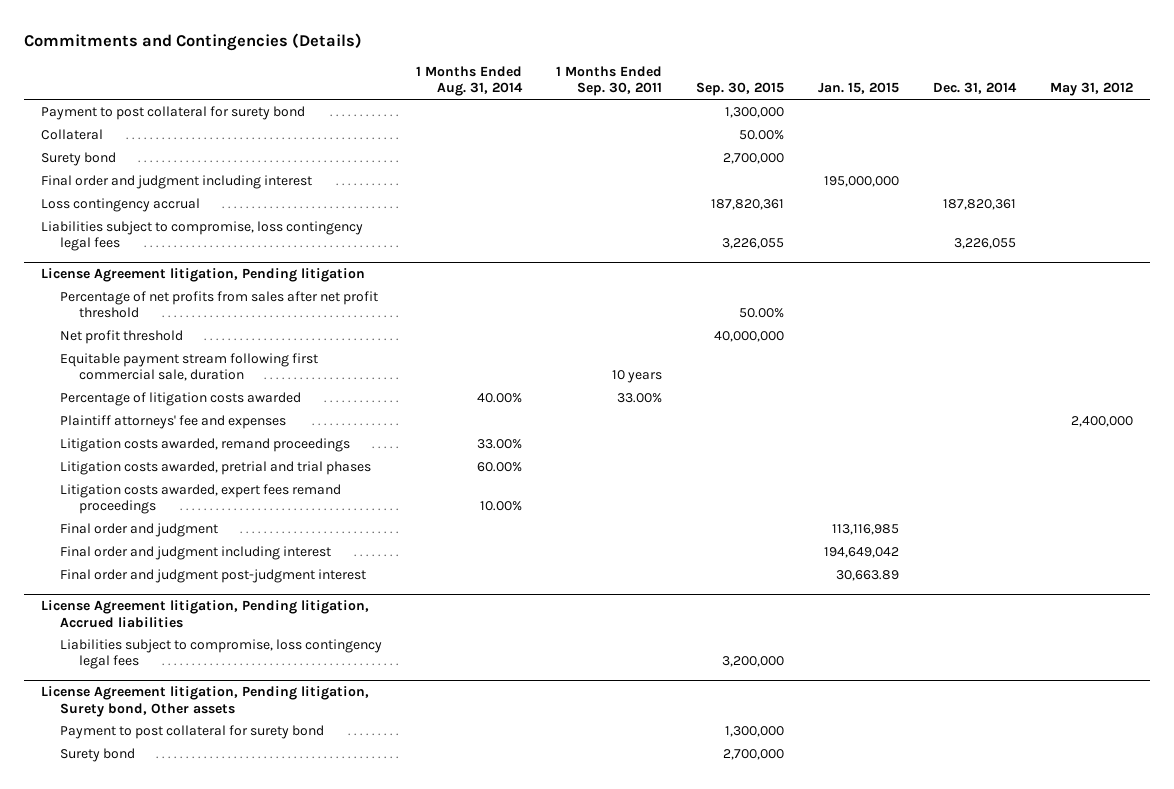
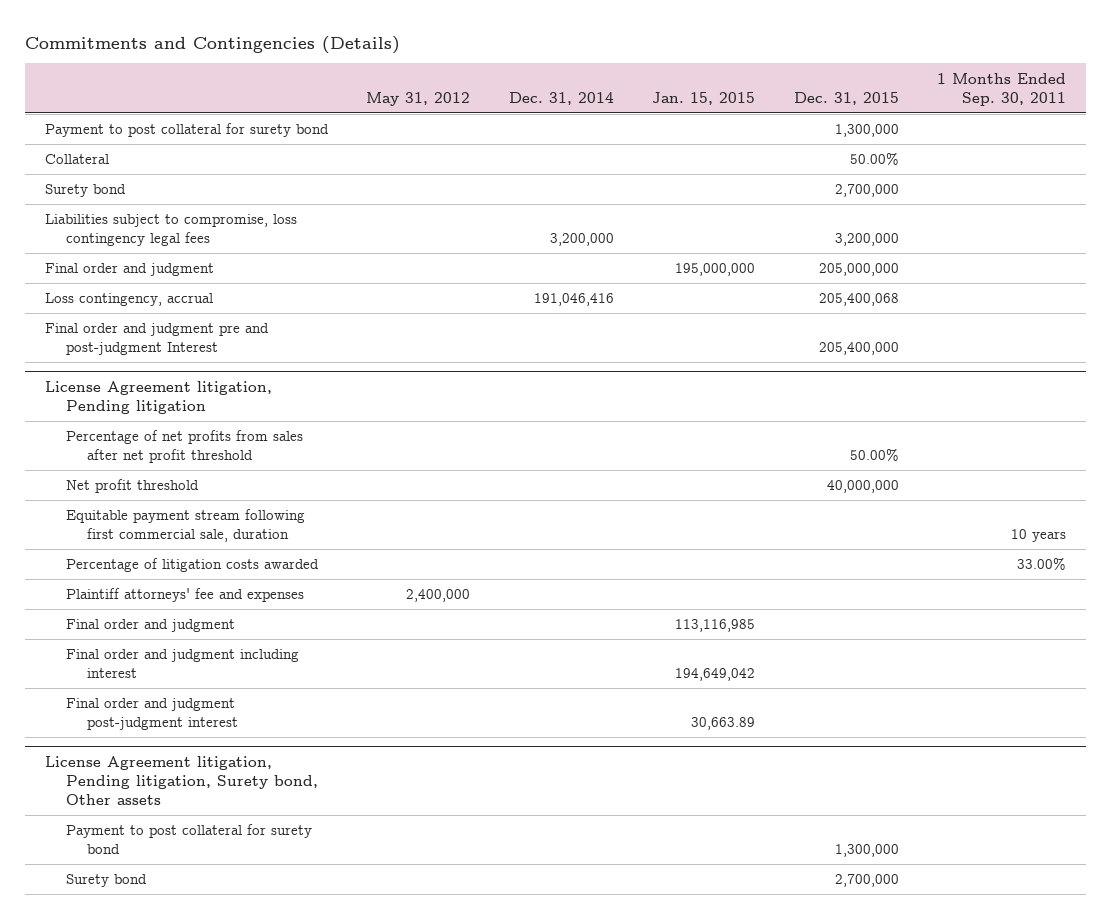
- | 1 Months Ended Aug. 31, 2014 | 1 Months Ended Sep. 30, 2011 | Sep. 30, 2015 | Jan. 15, 2015 | Dec. 31, 2014 | May 31, 2012
+ | May 31, 2012 | Dec. 31, 2014 | Jan. 15, 2015 | Dec. 31, 2015 | 1 Months Ended Sep. 30, 2011
- Final order and judgment including interest | | | | 195,000,000 | |
- Loss contingency accrual | | | 187,820,361 | | 187,820,361 |
- Liabilities subject to compromise, loss contingency legal fees | | | 3,226,055 | | 3,226,055 |
+ Liabilities subject to compromise, loss contingency legal fees | | 3,200,000 | | 3,200,000 |
+ Final order and judgment | | | 195,000,000 | 205,000,000 |
+ Loss contingency, accrual | | 191,046,416 | | 205,400,068 |
+ Final order and judgment pre and post-judgment Interest | | | | 205,400,000 |
@ License Agreement litigation, Pending litigation
- Litigation costs awarded, remand proceedings | 33.00% | | | | |
- Litigation costs awarded, pretrial and trial phases | 60.00% | | | | |
- Litigation costs awarded, expert fees remand proceedings | 10.00% | | | | |
- License Agreement litigation, Pending litigation, Accrued liabilities
- Liabilities subject to compromise, loss contingency legal fees | | | 3,200,000 | | |

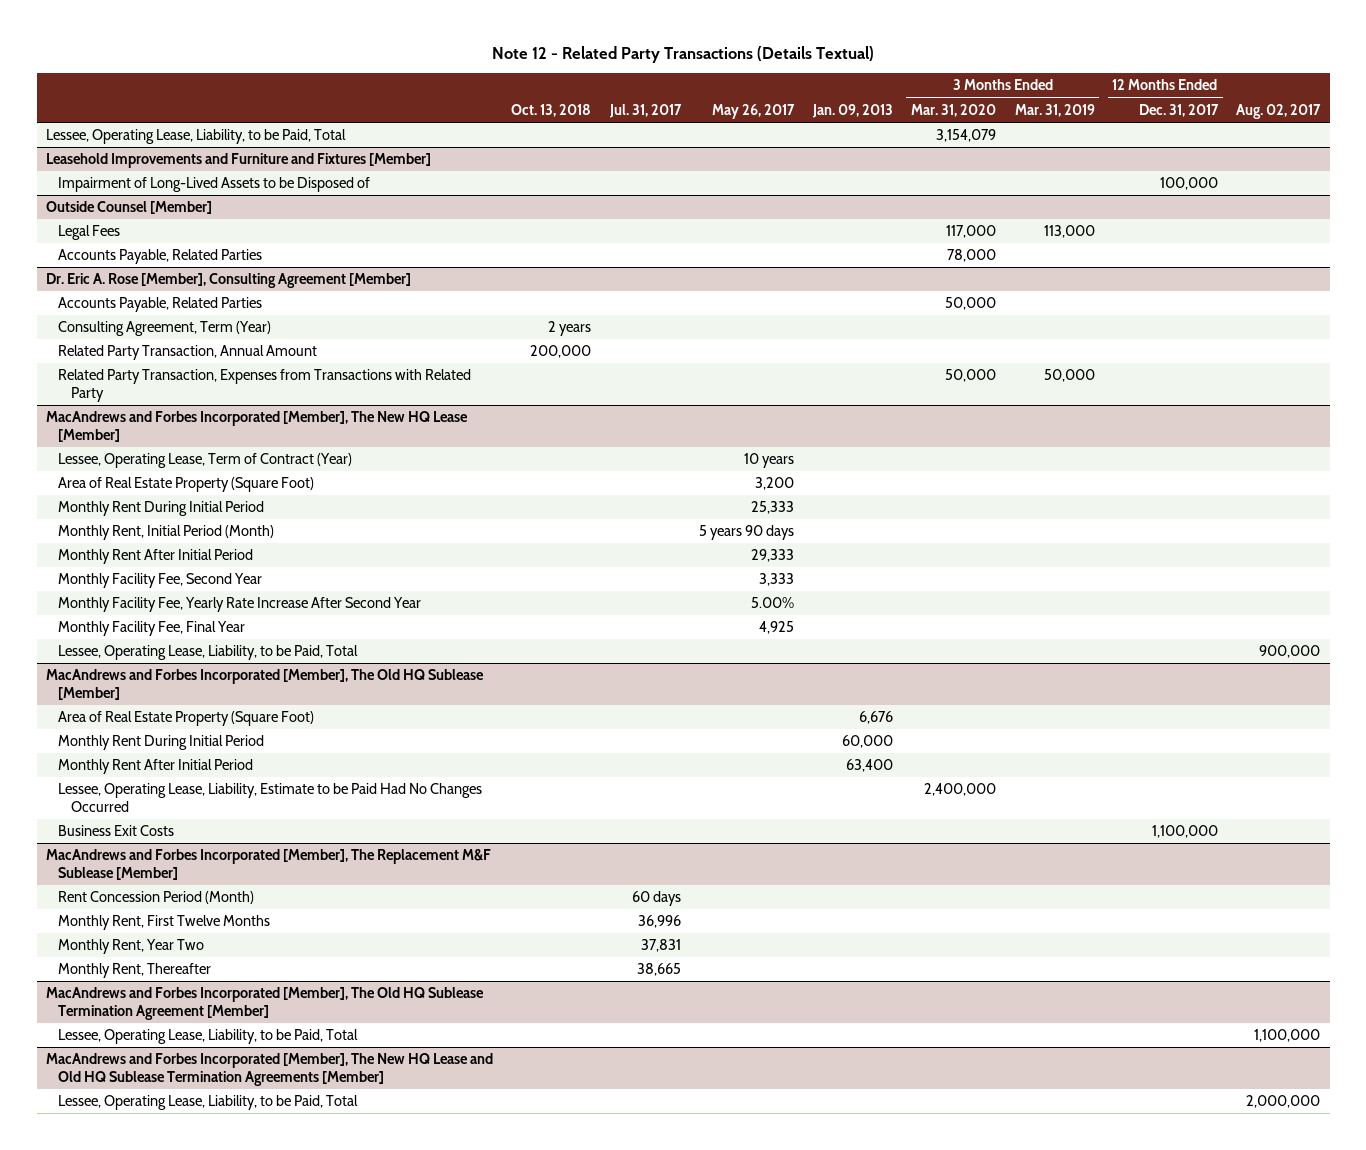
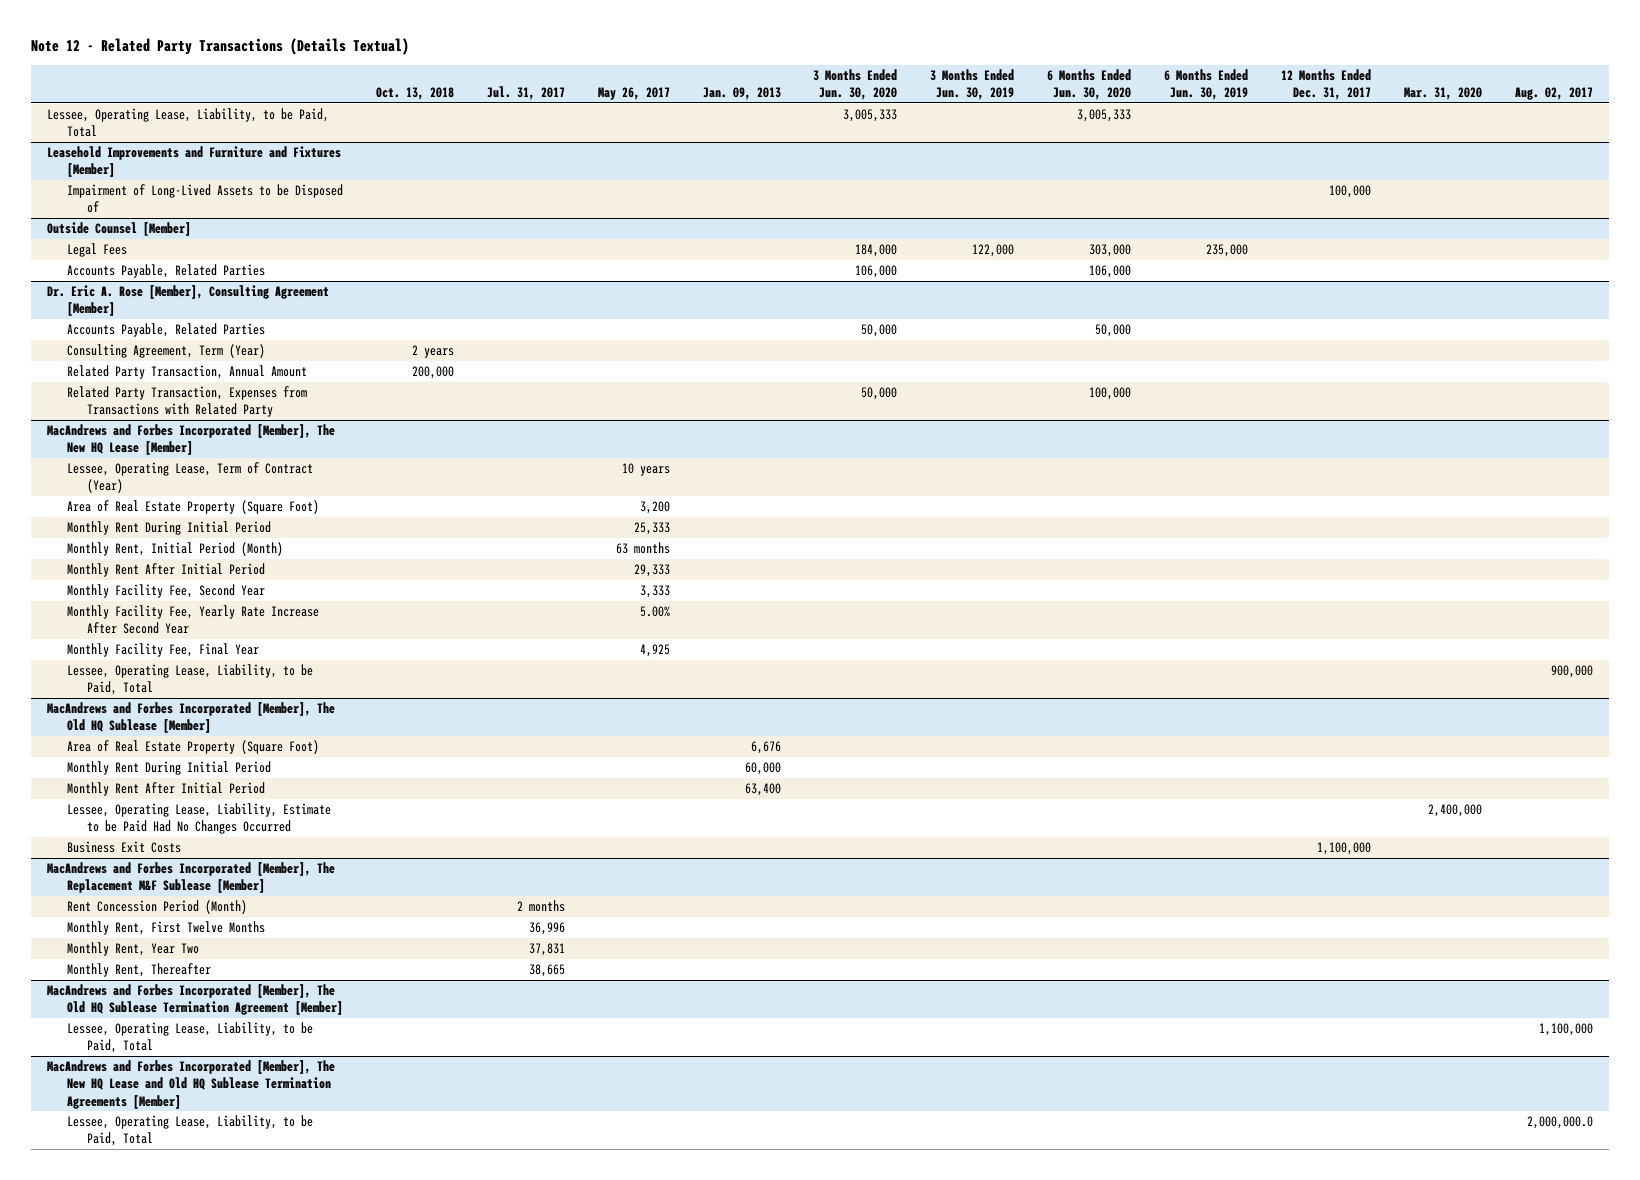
- | Oct. 13, 2018 | Jul. 31, 2017 | May 26, 2017 | Jan. 09, 2013 | 3 Months Ended Mar. 31, 2020 | 3 Months Ended Mar. 31, 2019 | 12 Months Ended Dec. 31, 2017 | Aug. 02, 2017
+ | Oct. 13, 2018 | Jul. 31, 2017 | May 26, 2017 | Jan. 09, 2013 | 3 Months Ended Jun. 30, 2020 | 3 Months Ended Jun. 30, 2019 | 6 Months Ended Jun. 30, 2020 | 6 Months Ended Jun. 30, 2019 | 12 Months Ended Dec. 31, 2017 | Mar. 31, 2020 | Aug. 02, 2017
@ MacAndrews and Forbes Incorporated [Member], The New HQ Lease [Member]
- Monthly Rent, Initial Period (Month) | | | 5 years 90 days | | | | |
+ Monthly Rent, Initial Period (Month) | | | 63 months | | | | | | | |
@ MacAndrews and Forbes Incorporated [Member], The Replacement M&F Sublease [Member]
- Rent Concession Period (Month) | | 60 days | | | | | |
+ Rent Concession Period (Month) | | 2 months | | | | | | | | |
@ MacAndrews and Forbes Incorporated [Member], The New HQ Lease and Old HQ Sublease Termination Agreements [Member]
- Lessee, Operating Lease, Liability, to be Paid, Total | | | | | | | | 2,000,000
+ Lessee, Operating Lease, Liability, to be Paid, Total | | | | | | | | | | | 2,000,000.0

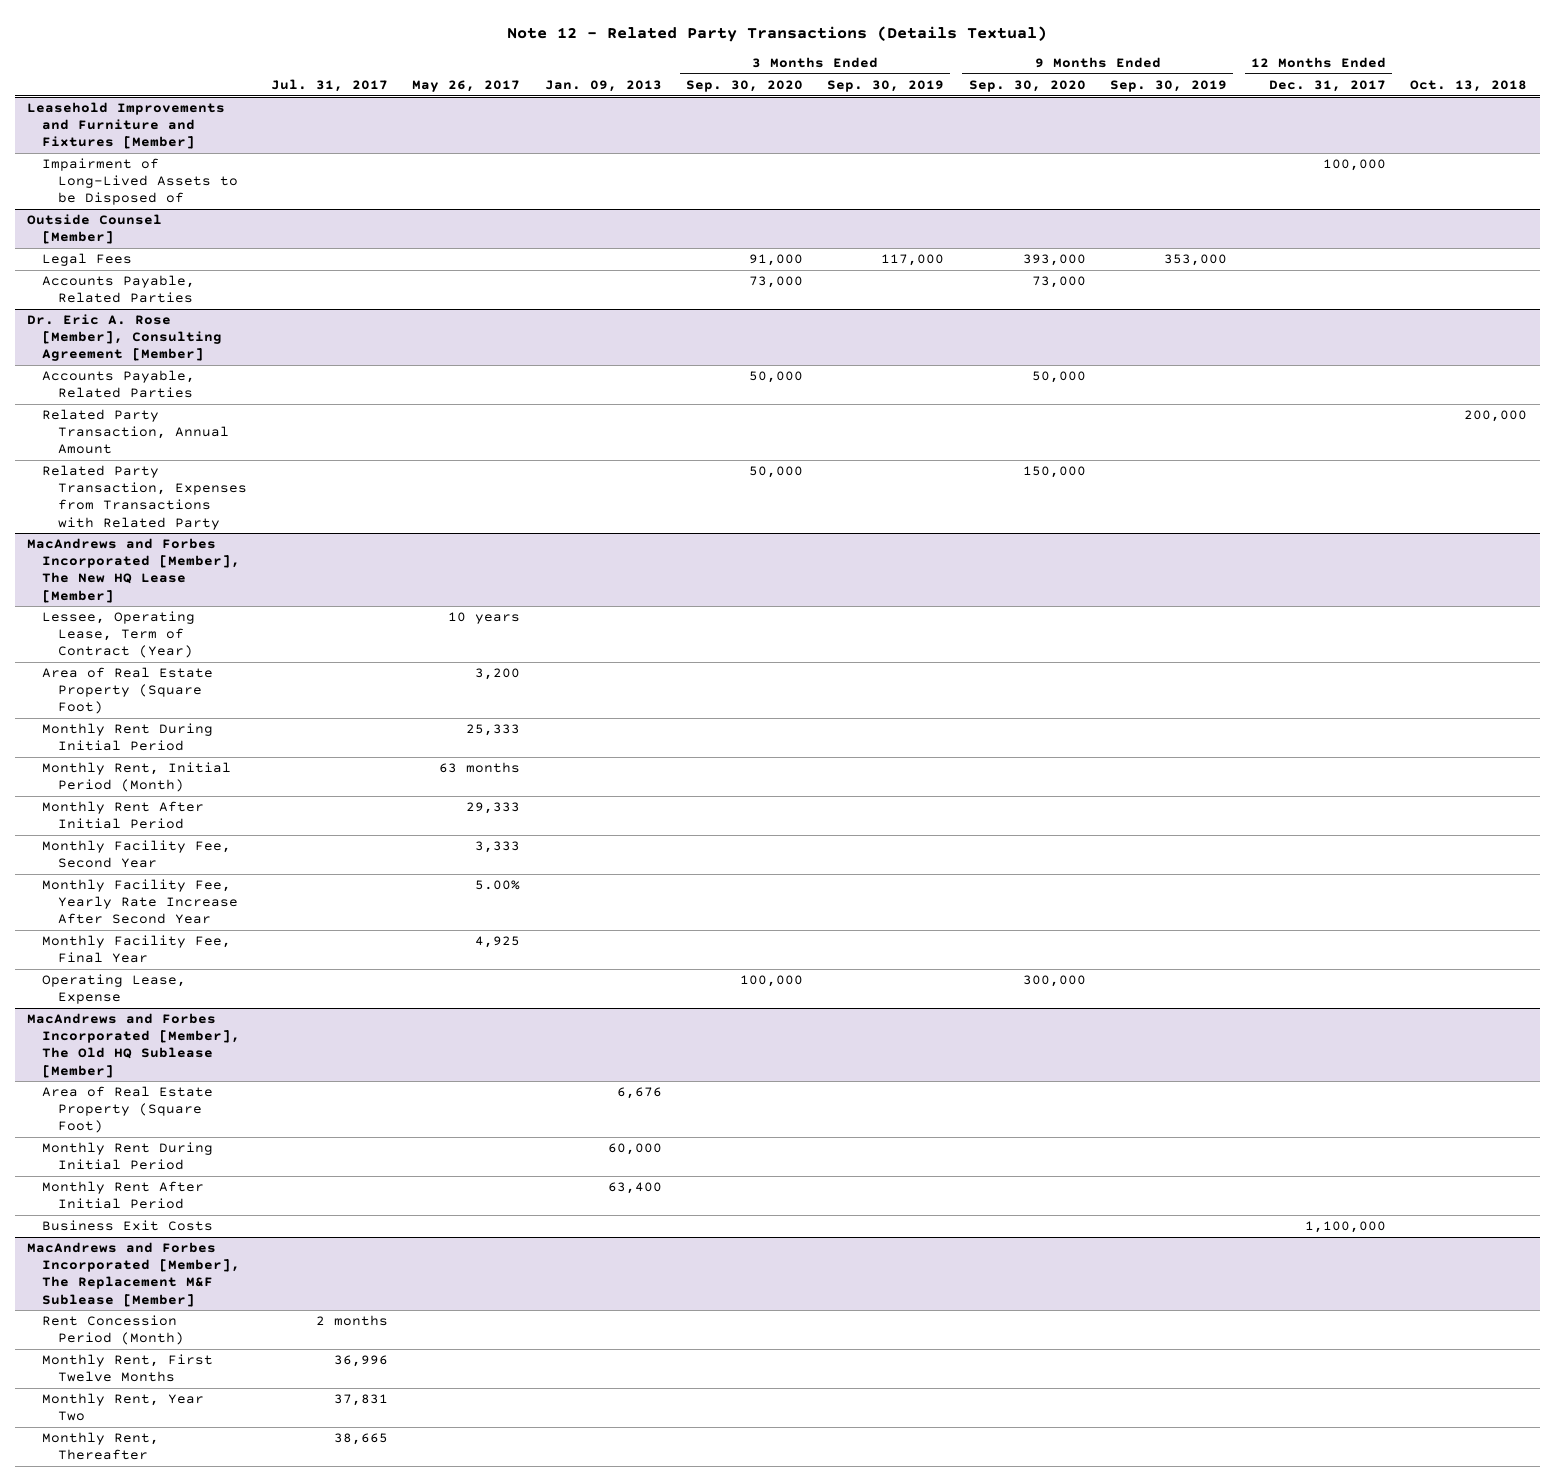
- | Oct. 13, 2018 | Jul. 31, 2017 | May 26, 2017 | Jan. 09, 2013 | 3 Months Ended Jun. 30, 2020 | 3 Months Ended Jun. 30, 2019 | 6 Months Ended Jun. 30, 2020 | 6 Months Ended Jun. 30, 2019 | 12 Months Ended Dec. 31, 2017 | Mar. 31, 2020 | Aug. 02, 2017
+ | Jul. 31, 2017 | May 26, 2017 | Jan. 09, 2013 | 3 Months Ended Sep. 30, 2020 | 3 Months Ended Sep. 30, 2019 | 9 Months Ended Sep. 30, 2020 | 9 Months Ended Sep. 30, 2019 | 12 Months Ended Dec. 31, 2017 | Oct. 13, 2018
- Lessee, Operating Lease, Liability, to be Paid, Total | | | | | 3,005,333 | | 3,005,333 | | | |
@ Dr. Eric A. Rose [Member], Consulting Agreement [Member]
- Consulting Agreement, Term (Year) | 2 years | | | | | | | | | |
@ MacAndrews and Forbes Incorporated [Member], The New HQ Lease [Member]
- Lessee, Operating Lease, Liability, to be Paid, Total | | | | | | | | | | | 900,000
+ Operating Lease, Expense | | | | 100,000 | | 300,000 | | |
@ MacAndrews and Forbes Incorporated [Member], The Old HQ Sublease [Member]
- Lessee, Operating Lease, Liability, Estimate to be Paid Had No Changes Occurred | | | | | | | | | | 2,400,000 |
- MacAndrews and Forbes Incorporated [Member], The Old HQ Sublease Termination Agreement [Member]
- Lessee, Operating Lease, Liability, to be Paid, Total | | | | | | | | | | | 1,100,000
- MacAndrews and Forbes Incorporated [Member], The New HQ Lease and Old HQ Sublease Termination Agreements [Member]
- Lessee, Operating Lease, Liability, to be Paid, Total | | | | | | | | | | | 2,000,000.0

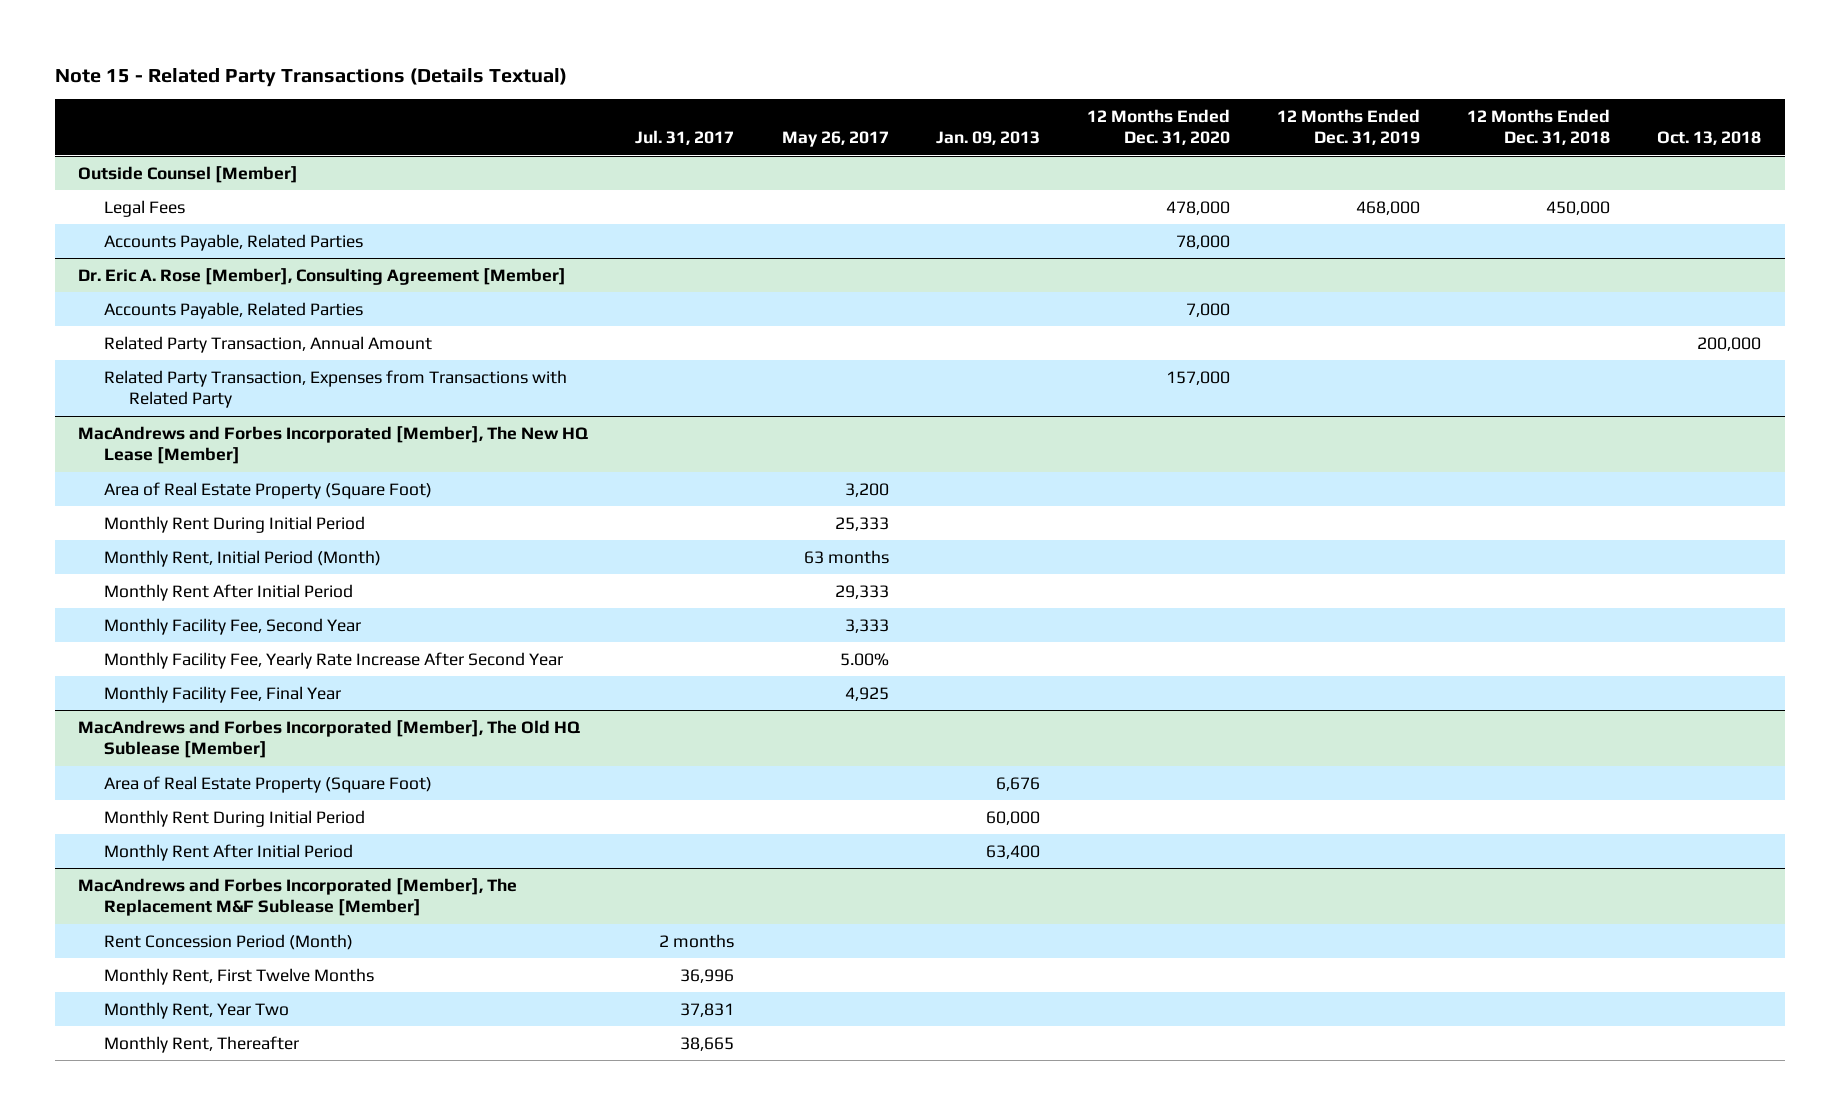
- Note 12 - Related Party Transactions (Details Textual)
+ Note 15 - Related Party Transactions (Details Textual)
- | Jul. 31, 2017 | May 26, 2017 | Jan. 09, 2013 | 3 Months Ended Sep. 30, 2020 | 3 Months Ended Sep. 30, 2019 | 9 Months Ended Sep. 30, 2020 | 9 Months Ended Sep. 30, 2019 | 12 Months Ended Dec. 31, 2017 | Oct. 13, 2018
+ | Jul. 31, 2017 | May 26, 2017 | Jan. 09, 2013 | 12 Months Ended Dec. 31, 2020 | 12 Months Ended Dec. 31, 2019 | 12 Months Ended Dec. 31, 2018 | Oct. 13, 2018
- Leasehold Improvements and Furniture and Fixtures [Member]
- Impairment of Long-Lived Assets to be Disposed of | | | | | | | | 100,000 |
@ MacAndrews and Forbes Incorporated [Member], The New HQ Lease [Member]
- Lessee, Operating Lease, Term of Contract (Year) | | 10 years | | | | | | |
- Operating Lease, Expense | | | | 100,000 | | 300,000 | | |
@ MacAndrews and Forbes Incorporated [Member], The Old HQ Sublease [Member]
- Business Exit Costs | | | | | | | | 1,100,000 |

